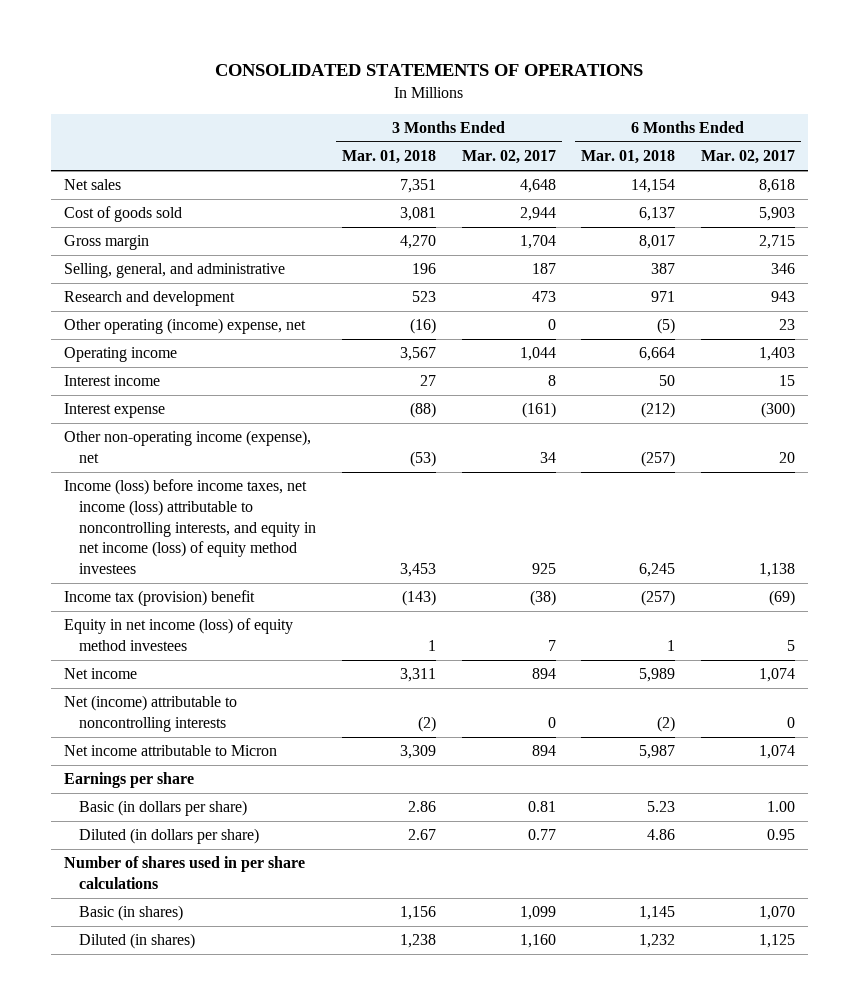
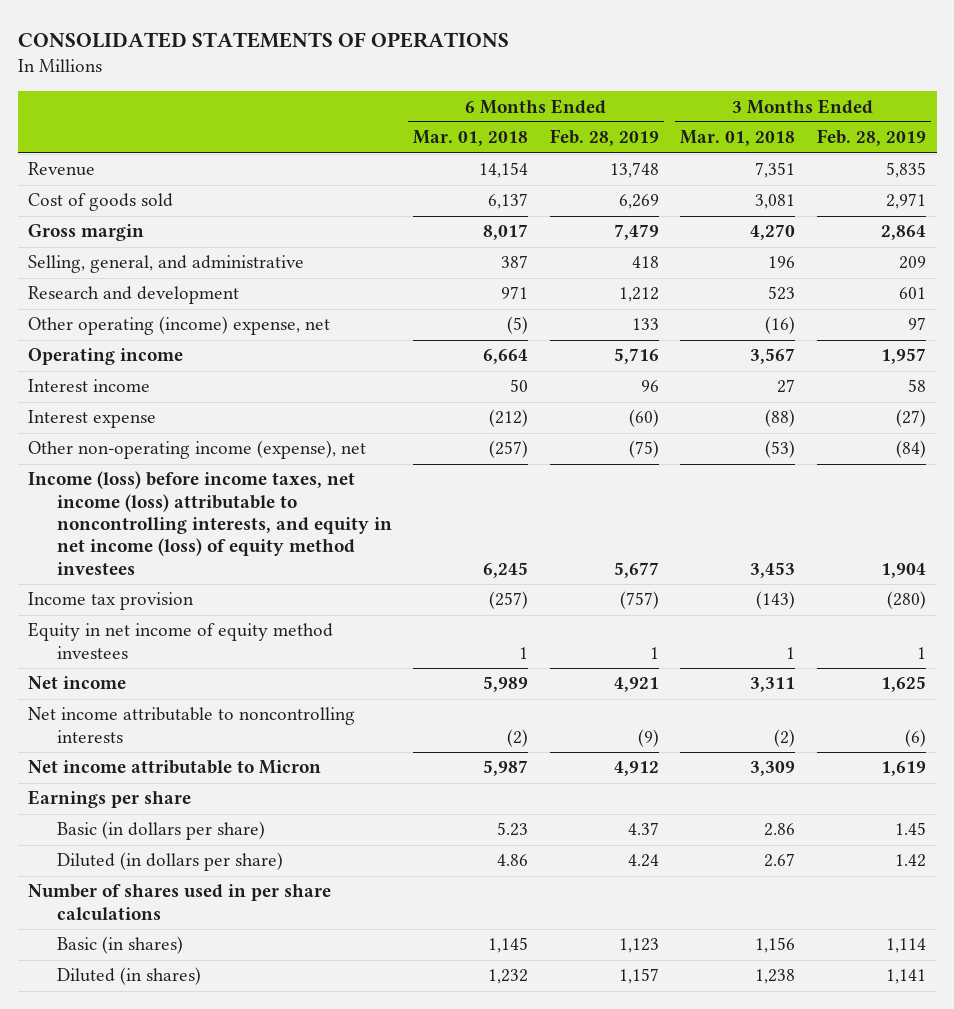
- | 3 Months Ended Mar. 01, 2018 | 3 Months Ended Mar. 02, 2017 | 6 Months Ended Mar. 01, 2018 | 6 Months Ended Mar. 02, 2017
+ | 6 Months Ended Mar. 01, 2018 | 6 Months Ended Feb. 28, 2019 | 3 Months Ended Mar. 01, 2018 | 3 Months Ended Feb. 28, 2019
- Net sales | 7,351 | 4,648 | 14,154 | 8,618
+ Revenue | 14,154 | 13,748 | 7,351 | 5,835
- Income tax (provision) benefit | (143) | (38) | (257) | (69)
- Equity in net income (loss) of equity method investees | 1 | 7 | 1 | 5
+ Income tax provision | (257) | (757) | (143) | (280)
+ Equity in net income of equity method investees | 1 | 1 | 1 | 1
- Net (income) attributable to noncontrolling interests | (2) | 0 | (2) | 0
+ Net income attributable to noncontrolling interests | (2) | (9) | (2) | (6)

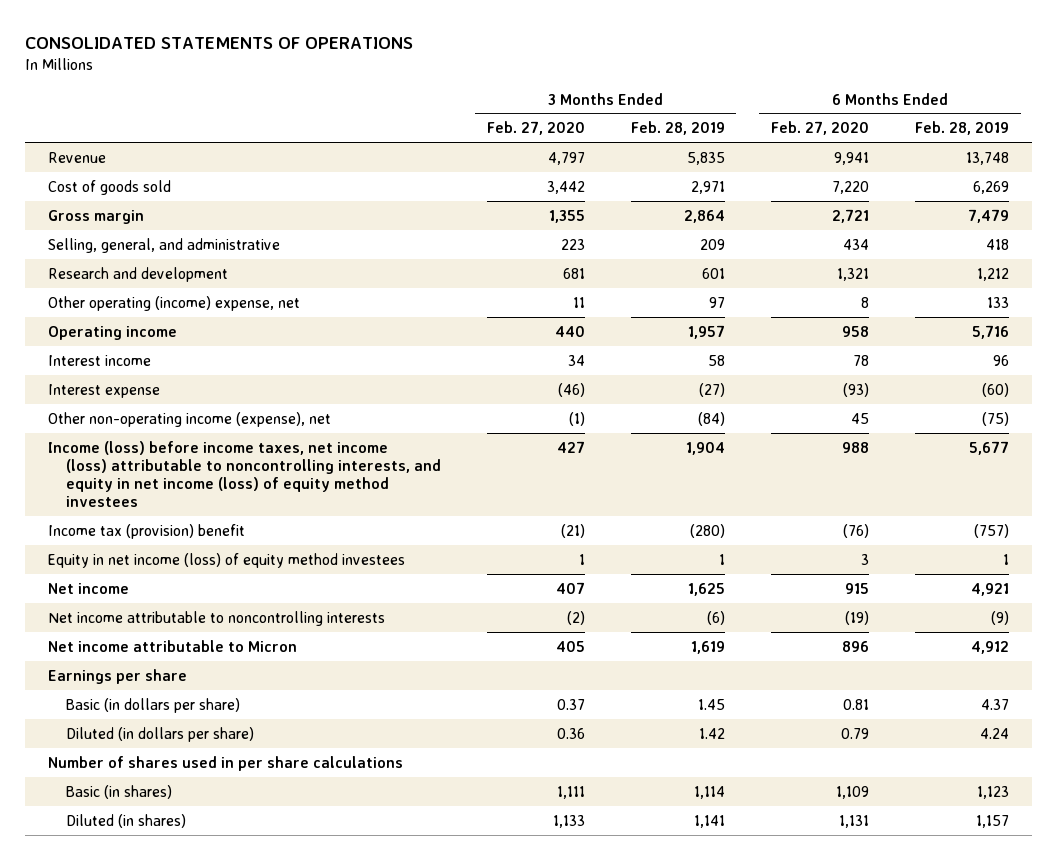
- | 6 Months Ended Mar. 01, 2018 | 6 Months Ended Feb. 28, 2019 | 3 Months Ended Mar. 01, 2018 | 3 Months Ended Feb. 28, 2019
+ | 3 Months Ended Feb. 27, 2020 | 3 Months Ended Feb. 28, 2019 | 6 Months Ended Feb. 27, 2020 | 6 Months Ended Feb. 28, 2019
- Income tax provision | (257) | (757) | (143) | (280)
- Equity in net income of equity method investees | 1 | 1 | 1 | 1
+ Income tax (provision) benefit | (21) | (280) | (76) | (757)
+ Equity in net income (loss) of equity method investees | 1 | 1 | 3 | 1

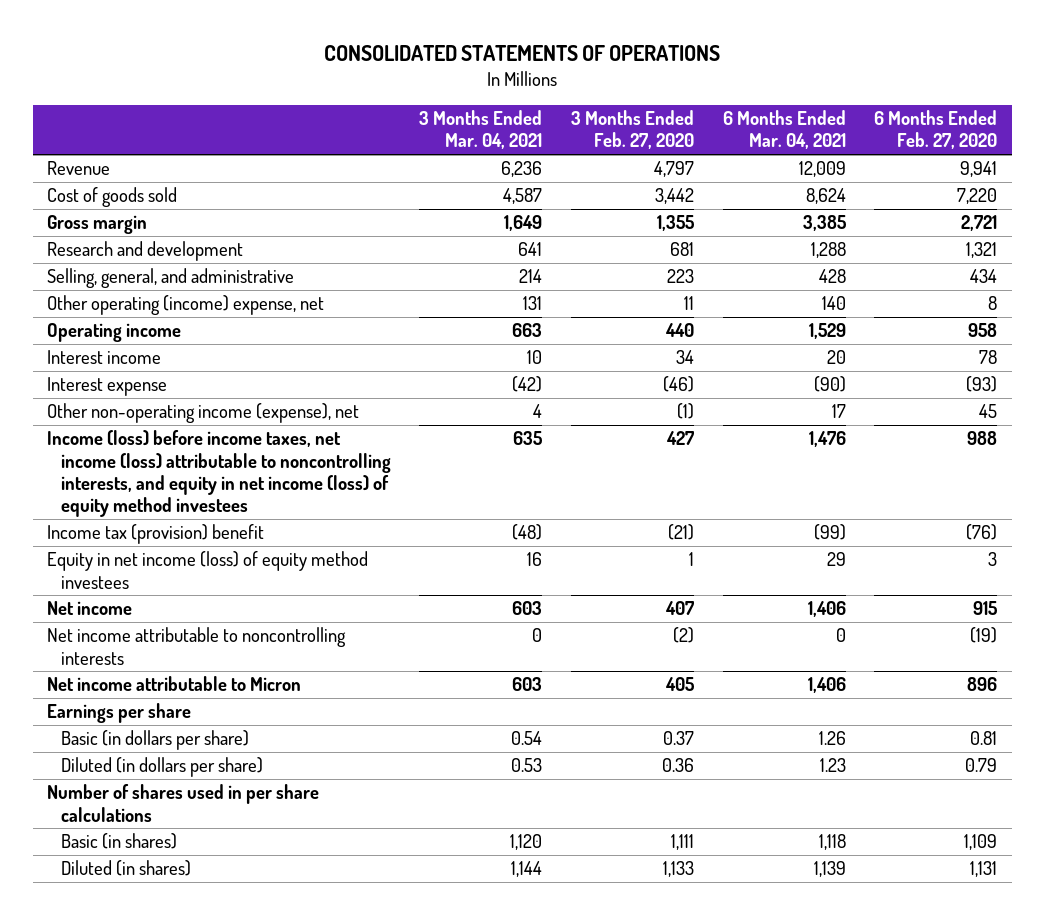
- | 3 Months Ended Feb. 27, 2020 | 3 Months Ended Feb. 28, 2019 | 6 Months Ended Feb. 27, 2020 | 6 Months Ended Feb. 28, 2019
+ | 3 Months Ended Mar. 04, 2021 | 3 Months Ended Feb. 27, 2020 | 6 Months Ended Mar. 04, 2021 | 6 Months Ended Feb. 27, 2020
moved down: Selling, general, and administrative | 214 | 223 | 428 | 434

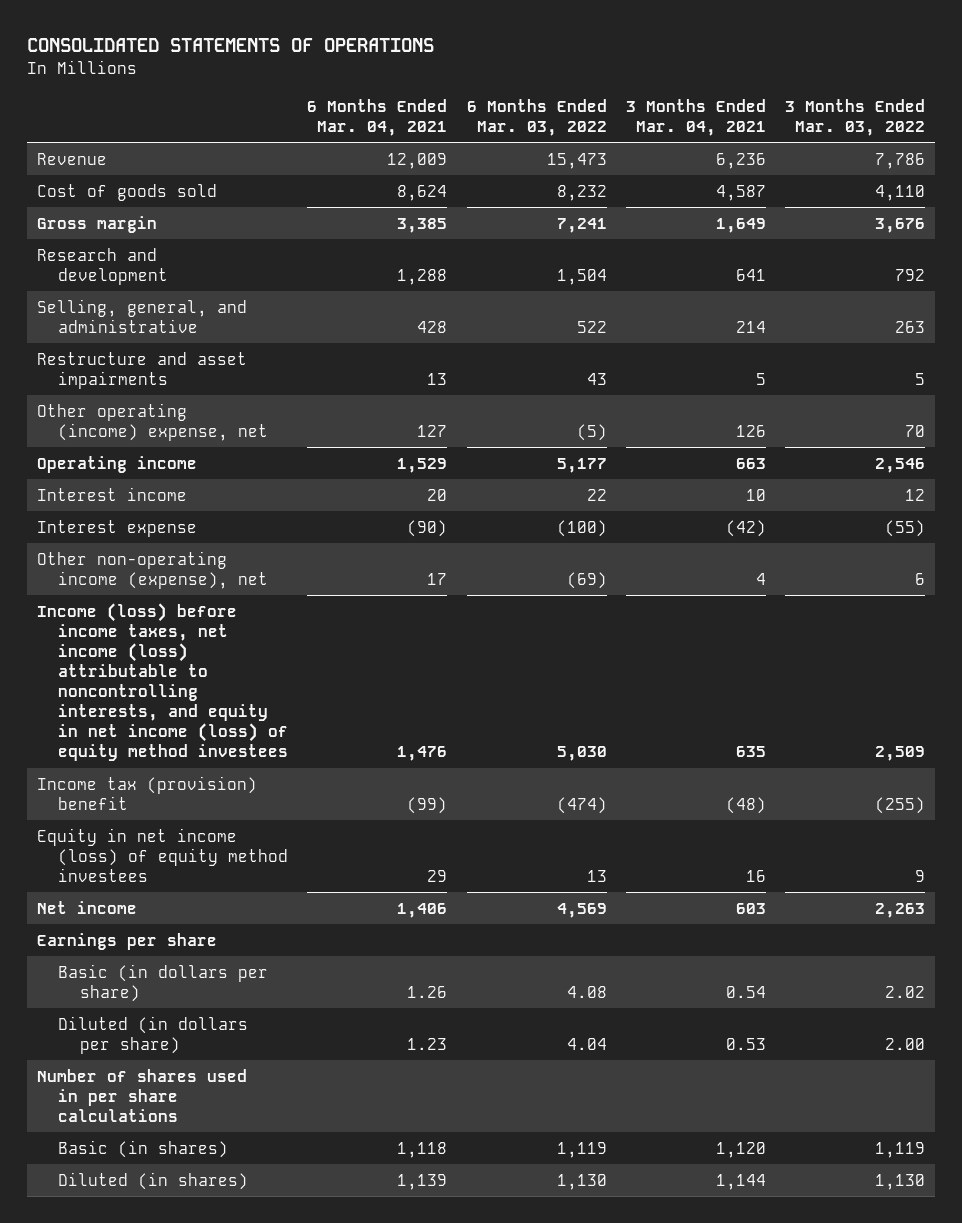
- | 3 Months Ended Mar. 04, 2021 | 3 Months Ended Feb. 27, 2020 | 6 Months Ended Mar. 04, 2021 | 6 Months Ended Feb. 27, 2020
+ | 6 Months Ended Mar. 04, 2021 | 6 Months Ended Mar. 03, 2022 | 3 Months Ended Mar. 04, 2021 | 3 Months Ended Mar. 03, 2022
- Other operating (income) expense, net | 131 | 11 | 140 | 8
+ Restructure and asset impairments | 13 | 43 | 5 | 5
+ Other operating (income) expense, net | 127 | (5) | 126 | 70
- Net income attributable to noncontrolling interests | 0 | (2) | 0 | (19)
- Net income attributable to Micron | 603 | 405 | 1,406 | 896

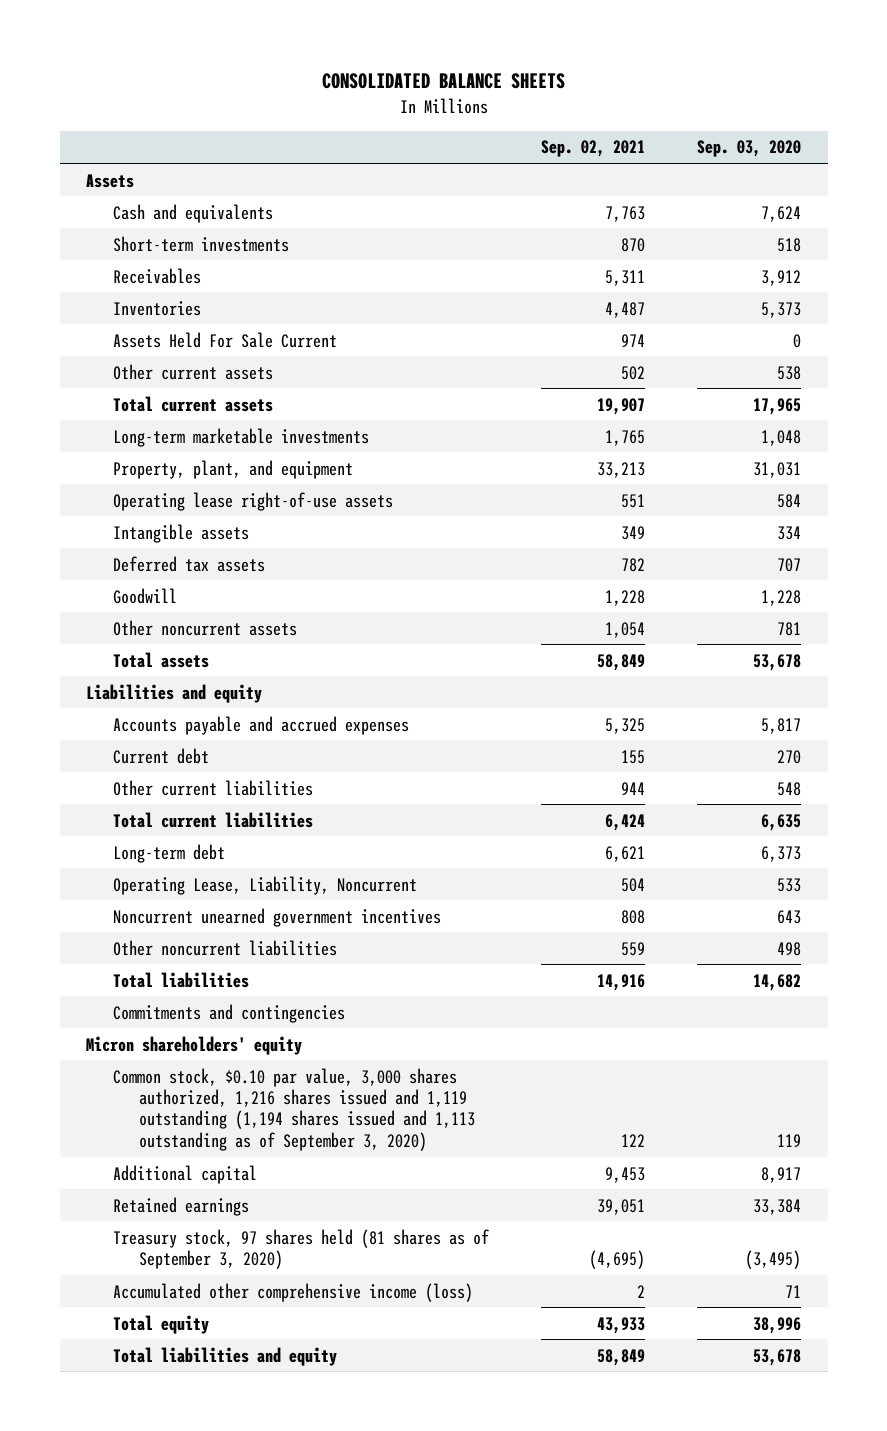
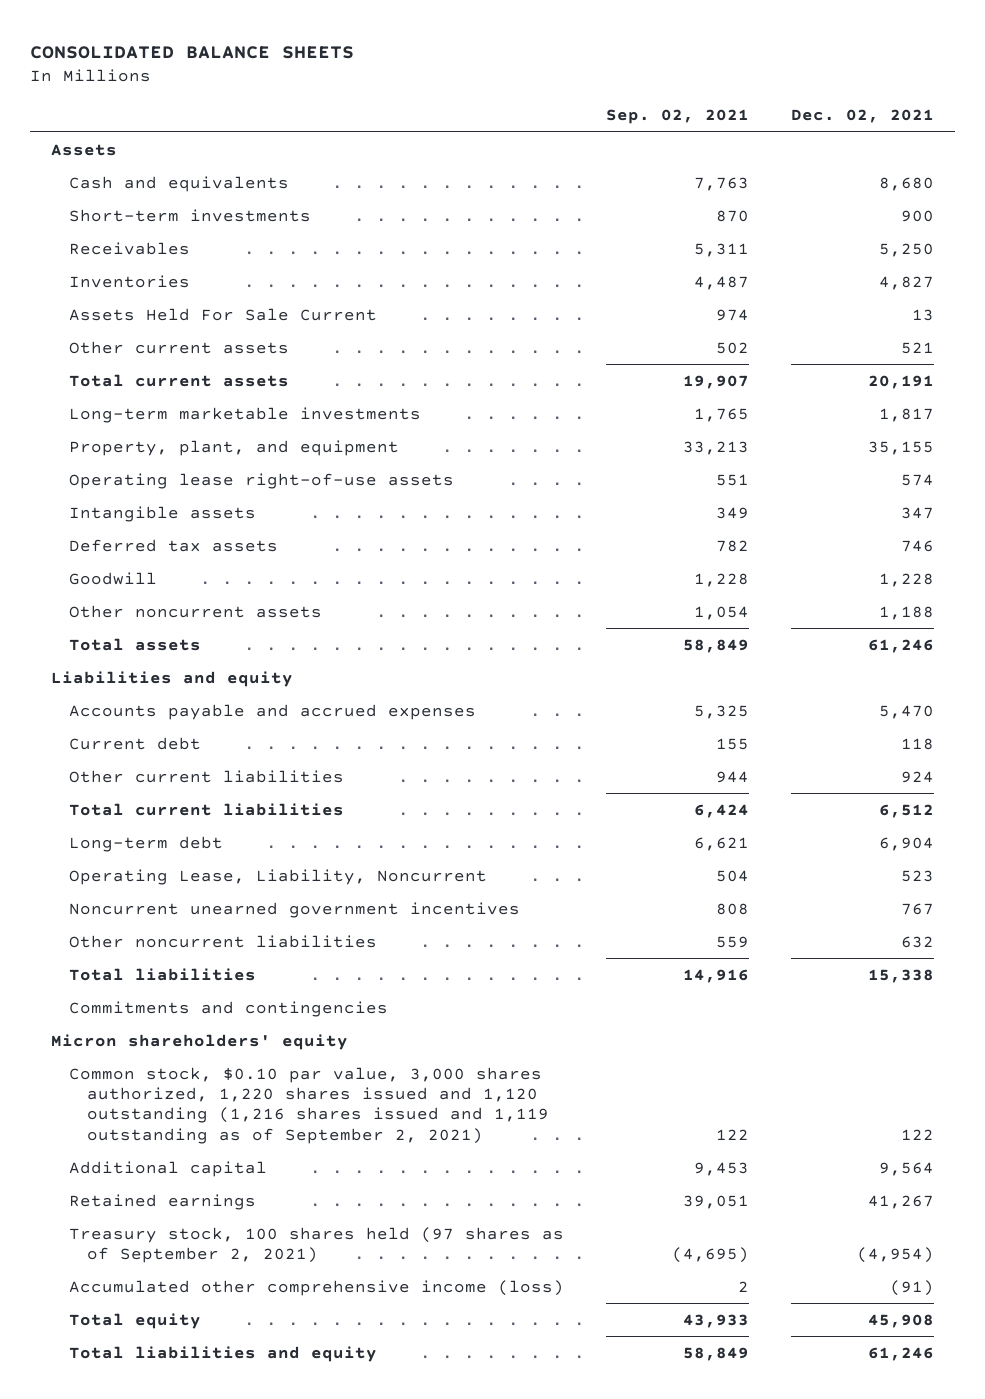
- | Sep. 02, 2021 | Sep. 03, 2020
+ | Sep. 02, 2021 | Dec. 02, 2021
- Common stock, $0.10 par value, 3,000 shares authorized, 1,216 shares issued and 1,119 outstanding (1,194 shares issued and 1,113 outstanding as of September 3, 2020) | 122 | 119
+ Common stock, $0.10 par value, 3,000 shares authorized, 1,220 shares issued and 1,120 outstanding (1,216 shares issued and 1,119 outstanding as of September 2, 2021) | 122 | 122
- Treasury stock, 97 shares held (81 shares as of September 3, 2020) | (4,695) | (3,495)
+ Treasury stock, 100 shares held (97 shares as of September 2, 2021) | (4,695) | (4,954)

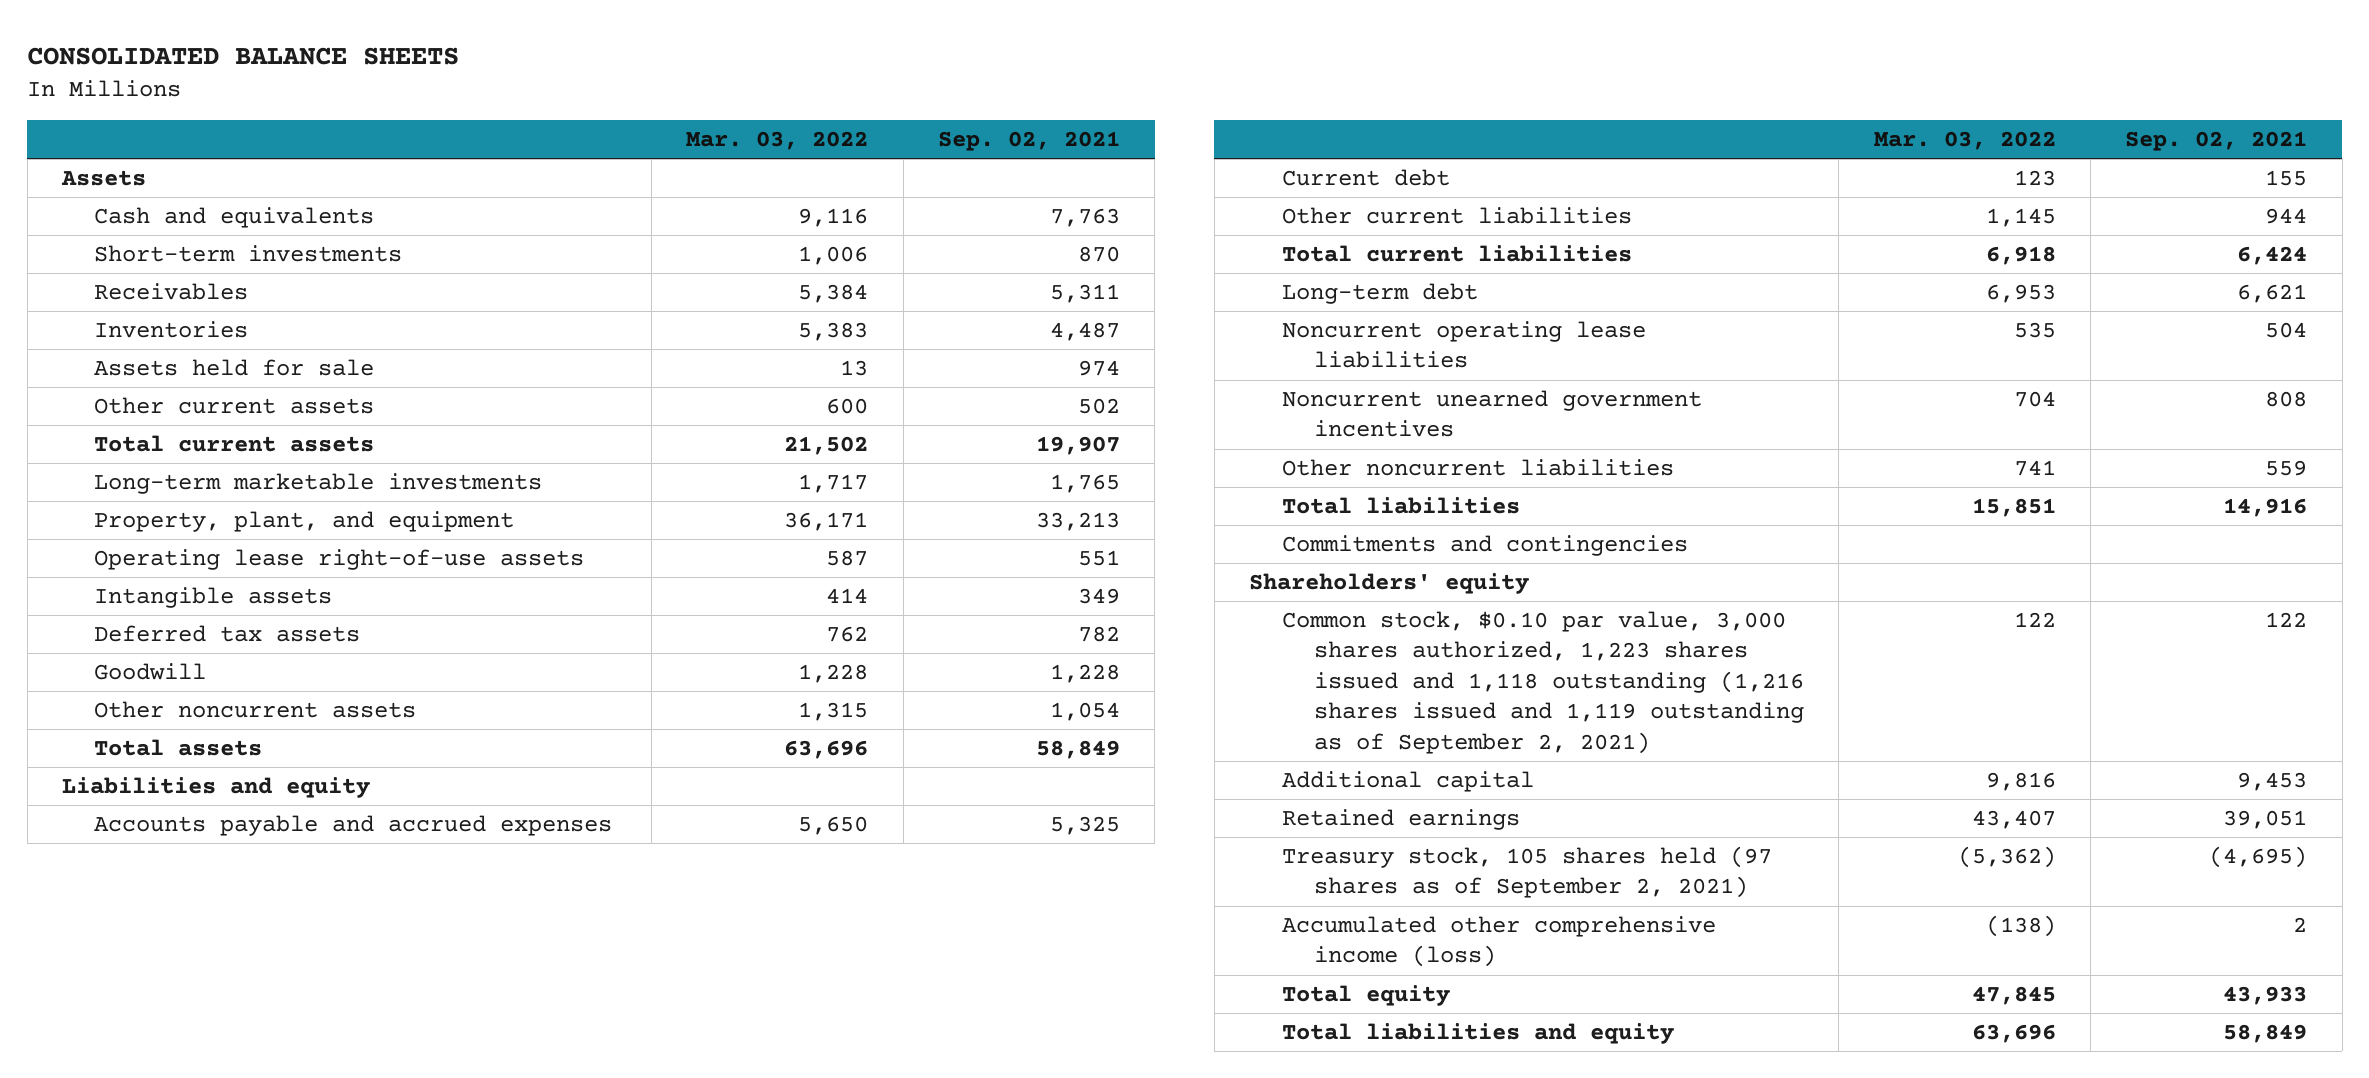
- | Sep. 02, 2021 | Dec. 02, 2021
+ | Mar. 03, 2022 | Sep. 02, 2021
- Assets Held For Sale Current | 974 | 13
+ Assets held for sale | 13 | 974
- Operating Lease, Liability, Noncurrent | 504 | 523
+ Noncurrent operating lease liabilities | 535 | 504
- Micron shareholders' equity
- Common stock, $0.10 par value, 3,000 shares authorized, 1,220 shares issued and 1,120 outstanding (1,216 shares issued and 1,119 outstanding as of September 2, 2021) | 122 | 122
+ Shareholders' equity
+ Common stock, $0.10 par value, 3,000 shares authorized, 1,223 shares issued and 1,118 outstanding (1,216 shares issued and 1,119 outstanding as of September 2, 2021) | 122 | 122
- Treasury stock, 100 shares held (97 shares as of September 2, 2021) | (4,695) | (4,954)
+ Treasury stock, 105 shares held (97 shares as of September 2, 2021) | (5,362) | (4,695)

